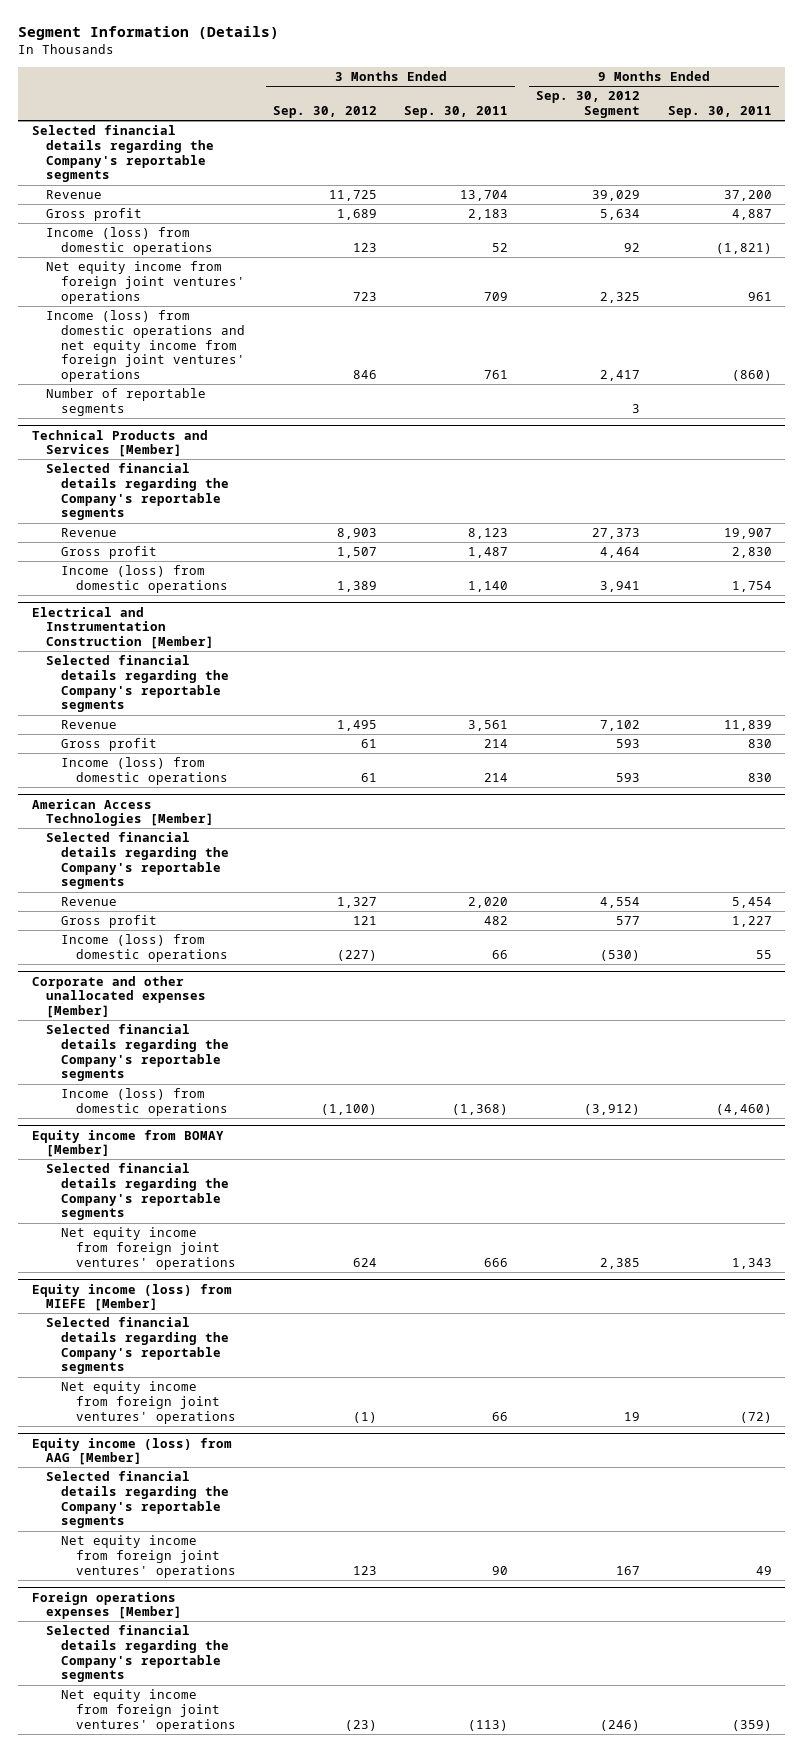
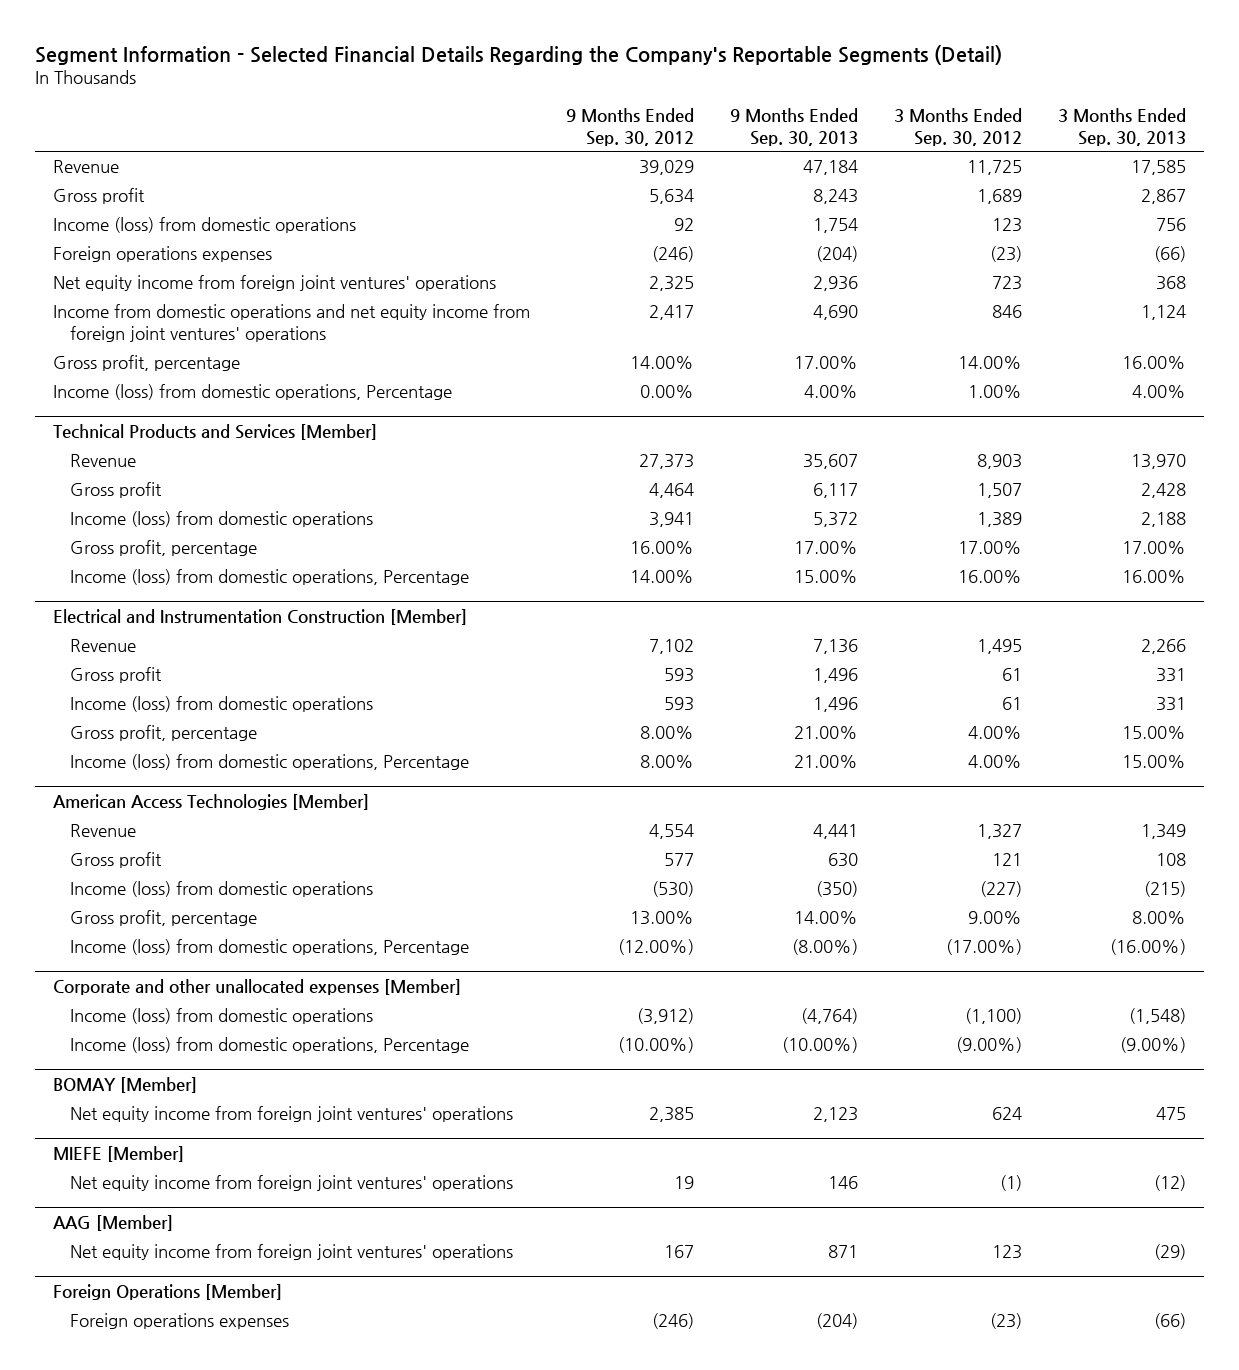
- Segment Information (Details)
+ Segment Information - Selected Financial Details Regarding the Company's Reportable Segments (Detail)
- | 3 Months Ended Sep. 30, 2012 | 3 Months Ended Sep. 30, 2011 | 9 Months Ended Sep. 30, 2012 Segment | 9 Months Ended Sep. 30, 2011
+ | 9 Months Ended Sep. 30, 2012 | 9 Months Ended Sep. 30, 2013 | 3 Months Ended Sep. 30, 2012 | 3 Months Ended Sep. 30, 2013
- Selected financial details regarding the Company's reportable segments
+ Foreign operations expenses | (246) | (204) | (23) | (66)
- Income (loss) from domestic operations and net equity income from foreign joint ventures' operations | 846 | 761 | 2,417 | (860)
- Number of reportable segments | | | 3 |
+ Income from domestic operations and net equity income from foreign joint ventures' operations | 2,417 | 4,690 | 846 | 1,124
+ Gross profit, percentage | 14.00% | 17.00% | 14.00% | 16.00%
+ Income (loss) from domestic operations, Percentage | 0.00% | 4.00% | 1.00% | 4.00%
@ Technical Products and Services [Member]
- Selected financial details regarding the Company's reportable segments
+ Gross profit, percentage | 16.00% | 17.00% | 17.00% | 17.00%
+ Income (loss) from domestic operations, Percentage | 14.00% | 15.00% | 16.00% | 16.00%
@ Electrical and Instrumentation Construction [Member]
- Selected financial details regarding the Company's reportable segments
+ Gross profit, percentage | 8.00% | 21.00% | 4.00% | 15.00%
+ Income (loss) from domestic operations, Percentage | 8.00% | 21.00% | 4.00% | 15.00%
@ American Access Technologies [Member]
- Selected financial details regarding the Company's reportable segments
+ Gross profit, percentage | 13.00% | 14.00% | 9.00% | 8.00%
+ Income (loss) from domestic operations, Percentage | (12.00%) | (8.00%) | (17.00%) | (16.00%)
@ Corporate and other unallocated expenses [Member]
- Selected financial details regarding the Company's reportable segments
- Equity income from BOMAY [Member]
- Selected financial details regarding the Company's reportable segments
@ Corporate and other unallocated expenses [Member]
+ Income (loss) from domestic operations, Percentage | (10.00%) | (10.00%) | (9.00%) | (9.00%)
+ BOMAY [Member]
- Equity income (loss) from MIEFE [Member]
- Selected financial details regarding the Company's reportable segments
+ MIEFE [Member]
- Equity income (loss) from AAG [Member]
- Selected financial details regarding the Company's reportable segments
+ AAG [Member]
- Foreign operations expenses [Member]
- Selected financial details regarding the Company's reportable segments
- Net equity income from foreign joint ventures' operations | (23) | (113) | (246) | (359)
+ Foreign Operations [Member]
+ Foreign operations expenses | (246) | (204) | (23) | (66)

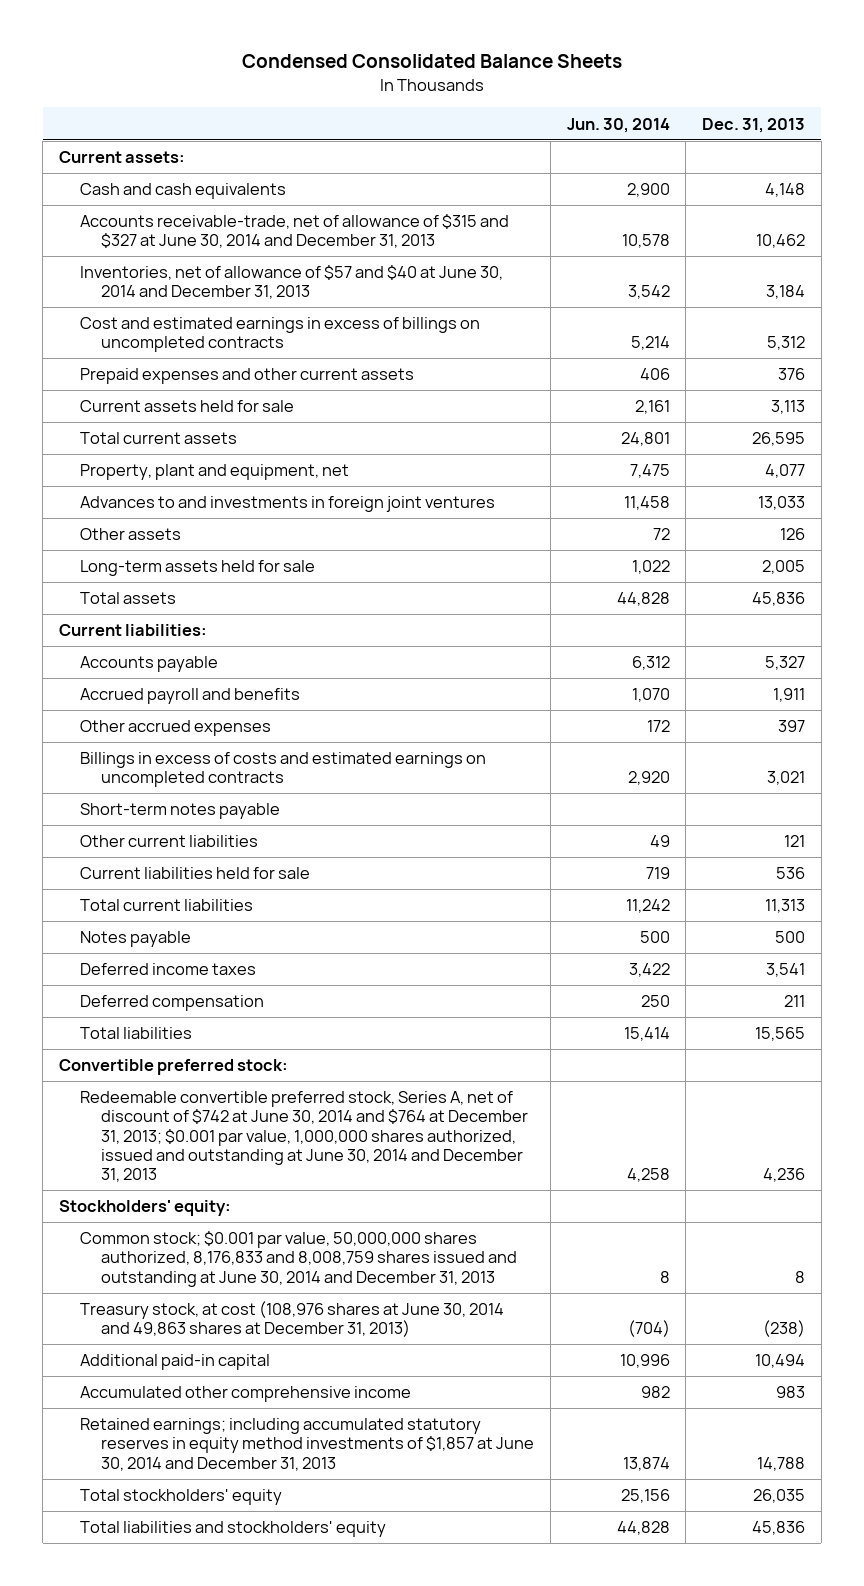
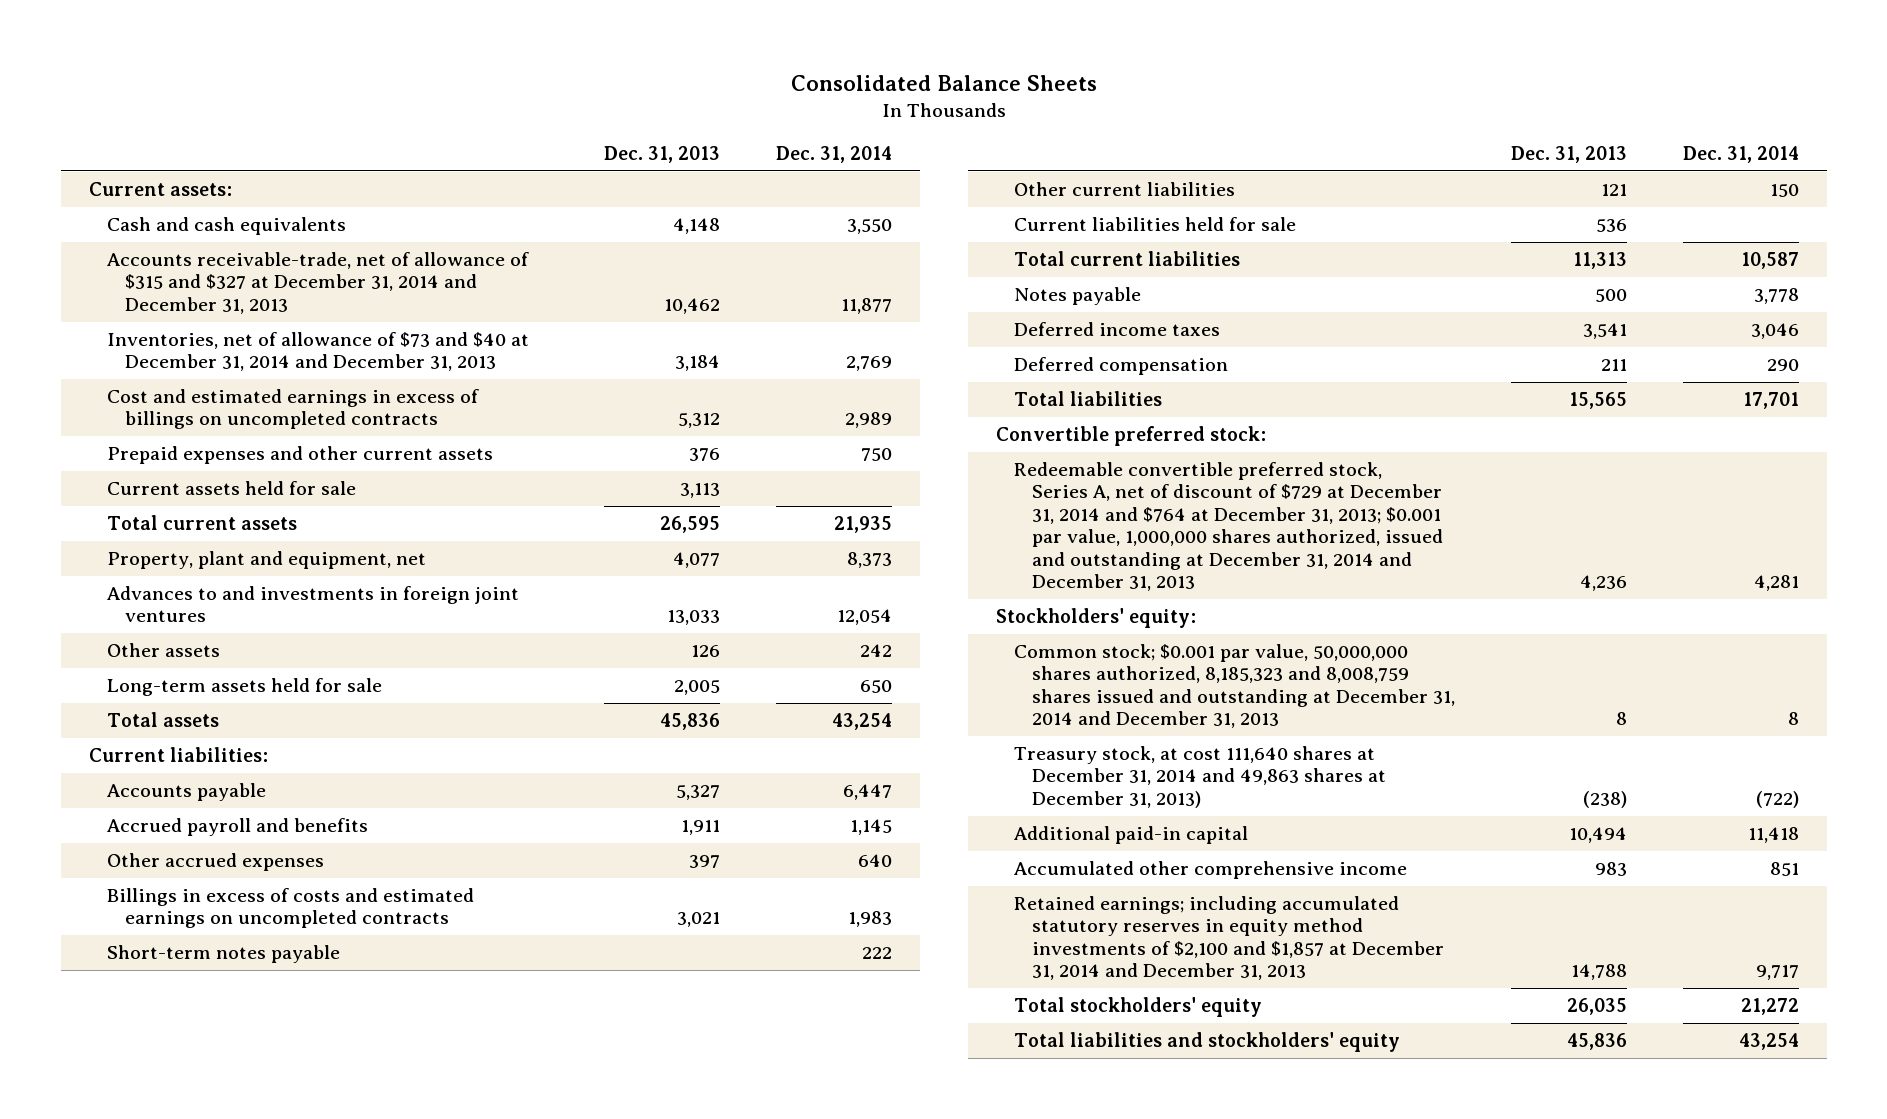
- Condensed Consolidated Balance Sheets
+ Consolidated Balance Sheets
- | Jun. 30, 2014 | Dec. 31, 2013
+ | Dec. 31, 2013 | Dec. 31, 2014
- Accounts receivable-trade, net of allowance of $315 and $327 at June 30, 2014 and December 31, 2013 | 10,578 | 10,462
- Inventories, net of allowance of $57 and $40 at June 30, 2014 and December 31, 2013 | 3,542 | 3,184
+ Accounts receivable-trade, net of allowance of $315 and $327 at December 31, 2014 and December 31, 2013 | 10,462 | 11,877
+ Inventories, net of allowance of $73 and $40 at December 31, 2014 and December 31, 2013 | 3,184 | 2,769
- Redeemable convertible preferred stock, Series A, net of discount of $742 at June 30, 2014 and $764 at December 31, 2013; $0.001 par value, 1,000,000 shares authorized, issued and outstanding at June 30, 2014 and December 31, 2013 | 4,258 | 4,236
+ Redeemable convertible preferred stock, Series A, net of discount of $729 at December 31, 2014 and $764 at December 31, 2013; $0.001 par value, 1,000,000 shares authorized, issued and outstanding at December 31, 2014 and December 31, 2013 | 4,236 | 4,281
- Common stock; $0.001 par value, 50,000,000 shares authorized, 8,176,833 and 8,008,759 shares issued and outstanding at June 30, 2014 and December 31, 2013 | 8 | 8
- Treasury stock, at cost (108,976 shares at June 30, 2014 and 49,863 shares at December 31, 2013) | (704) | (238)
+ Common stock; $0.001 par value, 50,000,000 shares authorized, 8,185,323 and 8,008,759 shares issued and outstanding at December 31, 2014 and December 31, 2013 | 8 | 8
+ Treasury stock, at cost 111,640 shares at December 31, 2014 and 49,863 shares at December 31, 2013) | (238) | (722)
- Retained earnings; including accumulated statutory reserves in equity method investments of $1,857 at June 30, 2014 and December 31, 2013 | 13,874 | 14,788
+ Retained earnings; including accumulated statutory reserves in equity method investments of $2,100 and $1,857 at December 31, 2014 and December 31, 2013 | 14,788 | 9,717

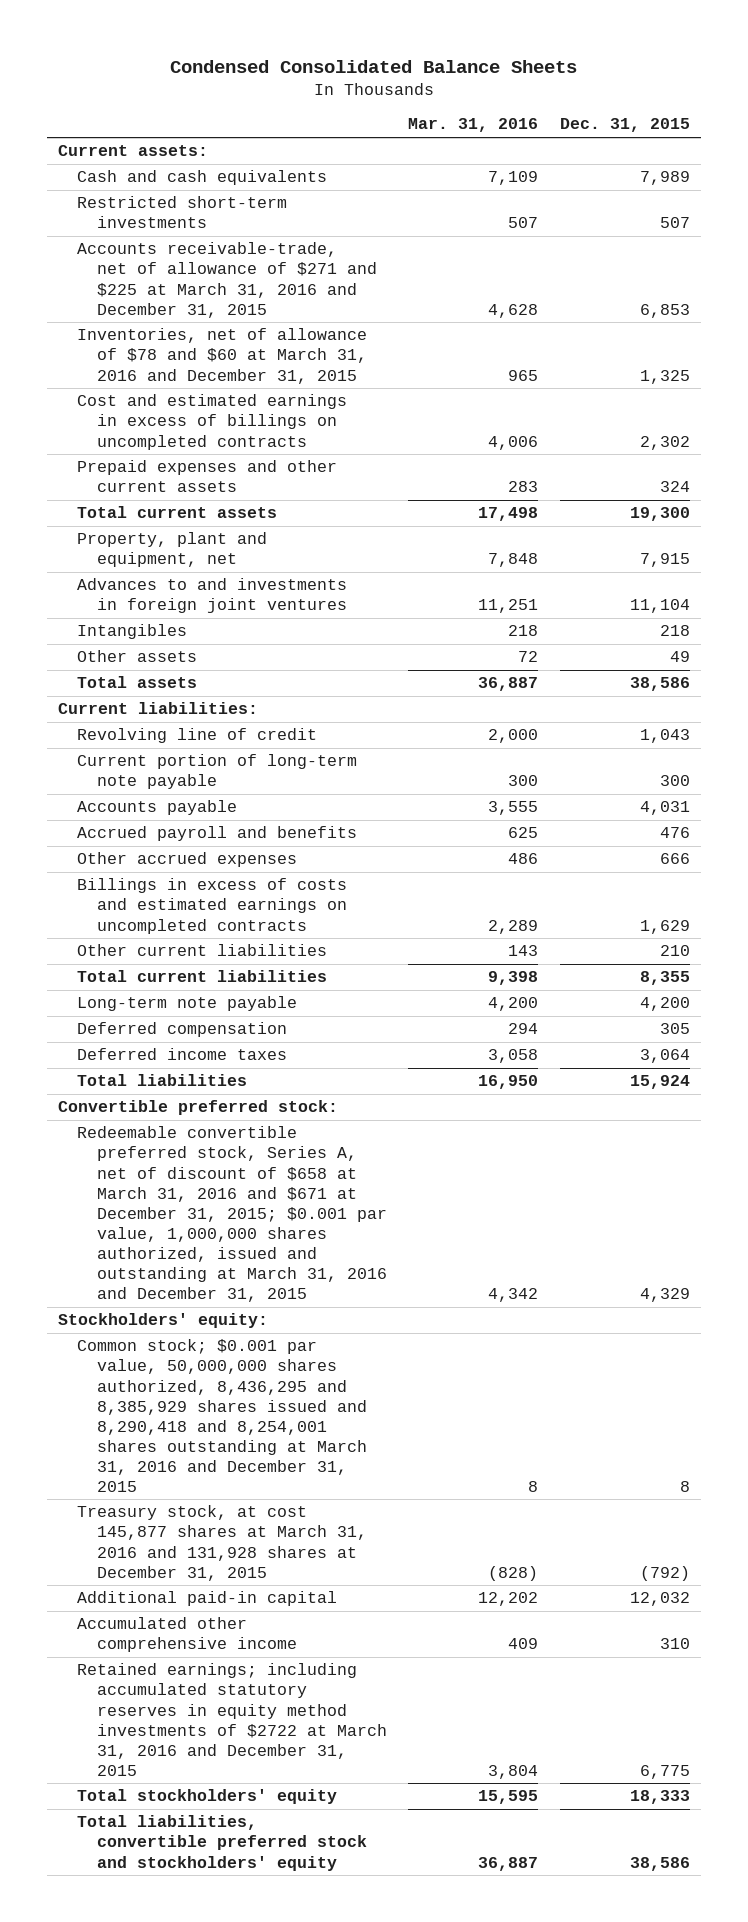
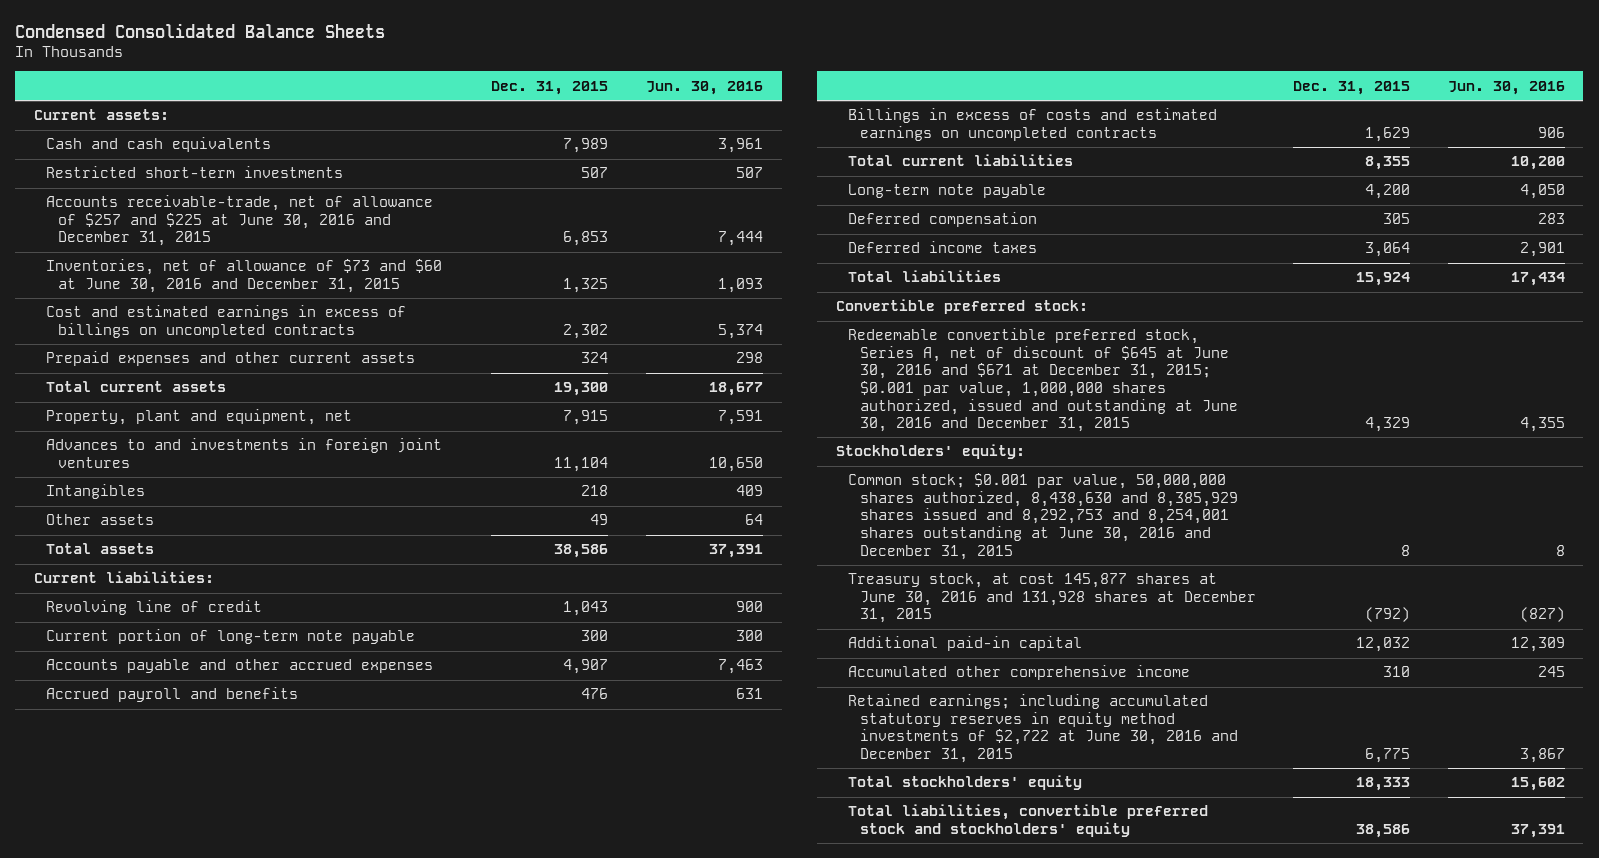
- | Mar. 31, 2016 | Dec. 31, 2015
+ | Dec. 31, 2015 | Jun. 30, 2016
- Accounts receivable-trade, net of allowance of $271 and $225 at March 31, 2016 and December 31, 2015 | 4,628 | 6,853
- Inventories, net of allowance of $78 and $60 at March 31, 2016 and December 31, 2015 | 965 | 1,325
+ Accounts receivable-trade, net of allowance of $257 and $225 at June 30, 2016 and December 31, 2015 | 6,853 | 7,444
+ Inventories, net of allowance of $73 and $60 at June 30, 2016 and December 31, 2015 | 1,325 | 1,093
- Accounts payable | 3,555 | 4,031
+ Accounts payable and other accrued expenses | 4,907 | 7,463
- Other accrued expenses | 486 | 666
- Other current liabilities | 143 | 210
- Redeemable convertible preferred stock, Series A, net of discount of $658 at March 31, 2016 and $671 at December 31, 2015; $0.001 par value, 1,000,000 shares authorized, issued and outstanding at March 31, 2016 and December 31, 2015 | 4,342 | 4,329
+ Redeemable convertible preferred stock, Series A, net of discount of $645 at June 30, 2016 and $671 at December 31, 2015; $0.001 par value, 1,000,000 shares authorized, issued and outstanding at June 30, 2016 and December 31, 2015 | 4,329 | 4,355
- Common stock; $0.001 par value, 50,000,000 shares authorized, 8,436,295 and 8,385,929 shares issued and 8,290,418 and 8,254,001 shares outstanding at March 31, 2016 and December 31, 2015 | 8 | 8
- Treasury stock, at cost 145,877 shares at March 31, 2016 and 131,928 shares at December 31, 2015 | (828) | (792)
+ Common stock; $0.001 par value, 50,000,000 shares authorized, 8,438,630 and 8,385,929 shares issued and 8,292,753 and 8,254,001 shares outstanding at June 30, 2016 and December 31, 2015 | 8 | 8
+ Treasury stock, at cost 145,877 shares at June 30, 2016 and 131,928 shares at December 31, 2015 | (792) | (827)
- Retained earnings; including accumulated statutory reserves in equity method investments of $2722 at March 31, 2016 and December 31, 2015 | 3,804 | 6,775
+ Retained earnings; including accumulated statutory reserves in equity method investments of $2,722 at June 30, 2016 and December 31, 2015 | 6,775 | 3,867

